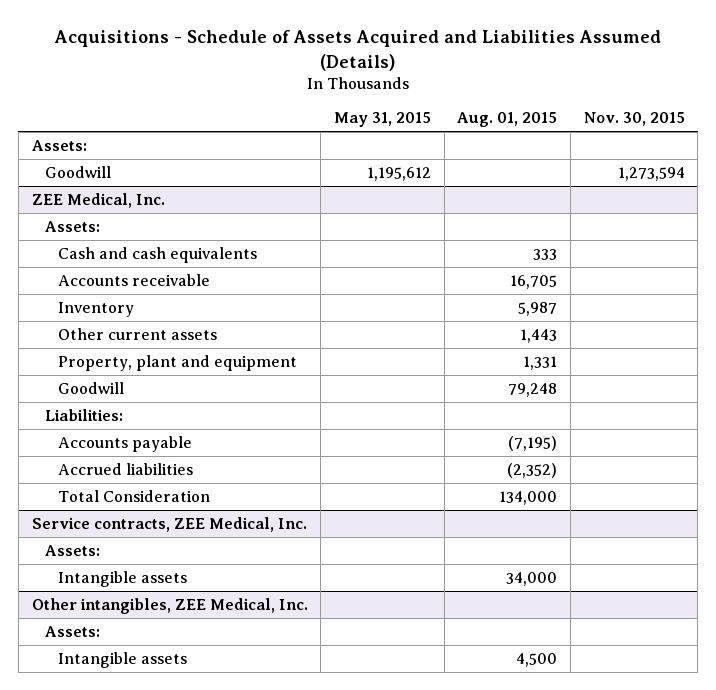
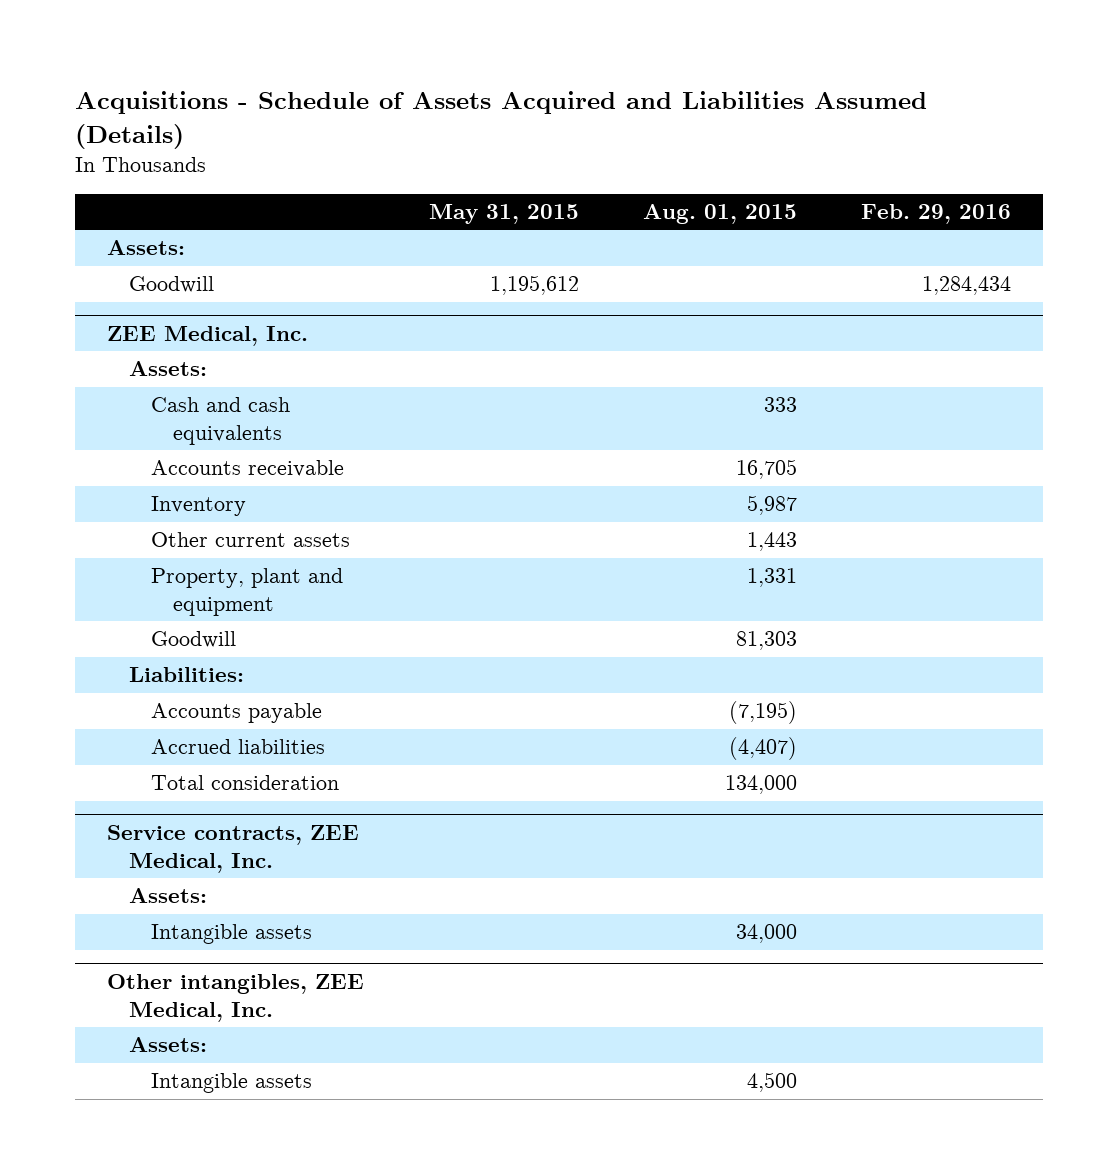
- | May 31, 2015 | Aug. 01, 2015 | Nov. 30, 2015
+ | May 31, 2015 | Aug. 01, 2015 | Feb. 29, 2016
@ ZEE Medical, Inc.
- Goodwill | | 79,248 |
+ Goodwill | | 81,303 |
- Accrued liabilities | | (2,352) |
- Total Consideration | | 134,000 |
+ Accrued liabilities | | (4,407) |
+ Total consideration | | 134,000 |

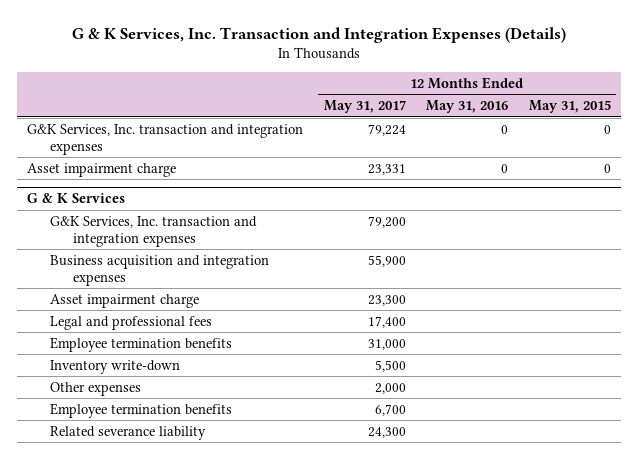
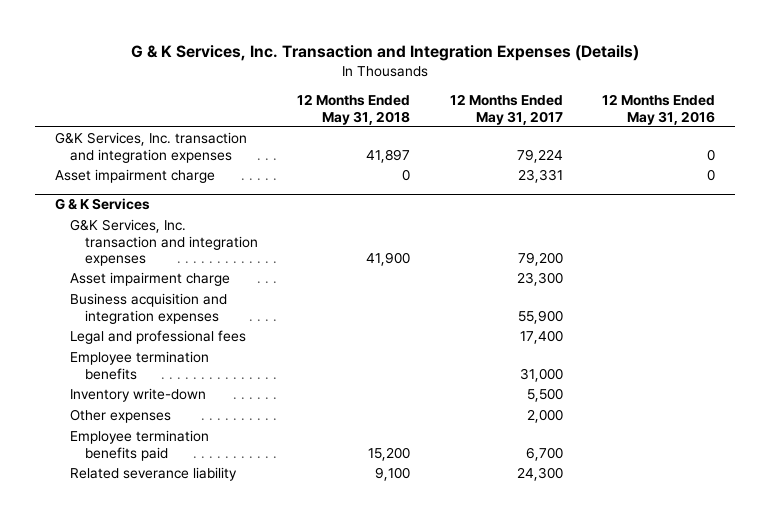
- | 12 Months Ended May 31, 2017 | 12 Months Ended May 31, 2016 | 12 Months Ended May 31, 2015
+ | 12 Months Ended May 31, 2018 | 12 Months Ended May 31, 2017 | 12 Months Ended May 31, 2016
@ G & K Services
moved down: Business acquisition and integration expenses | | 55,900 |
- Employee termination benefits | 6,700 | |
+ Employee termination benefits paid | 15,200 | 6,700 |

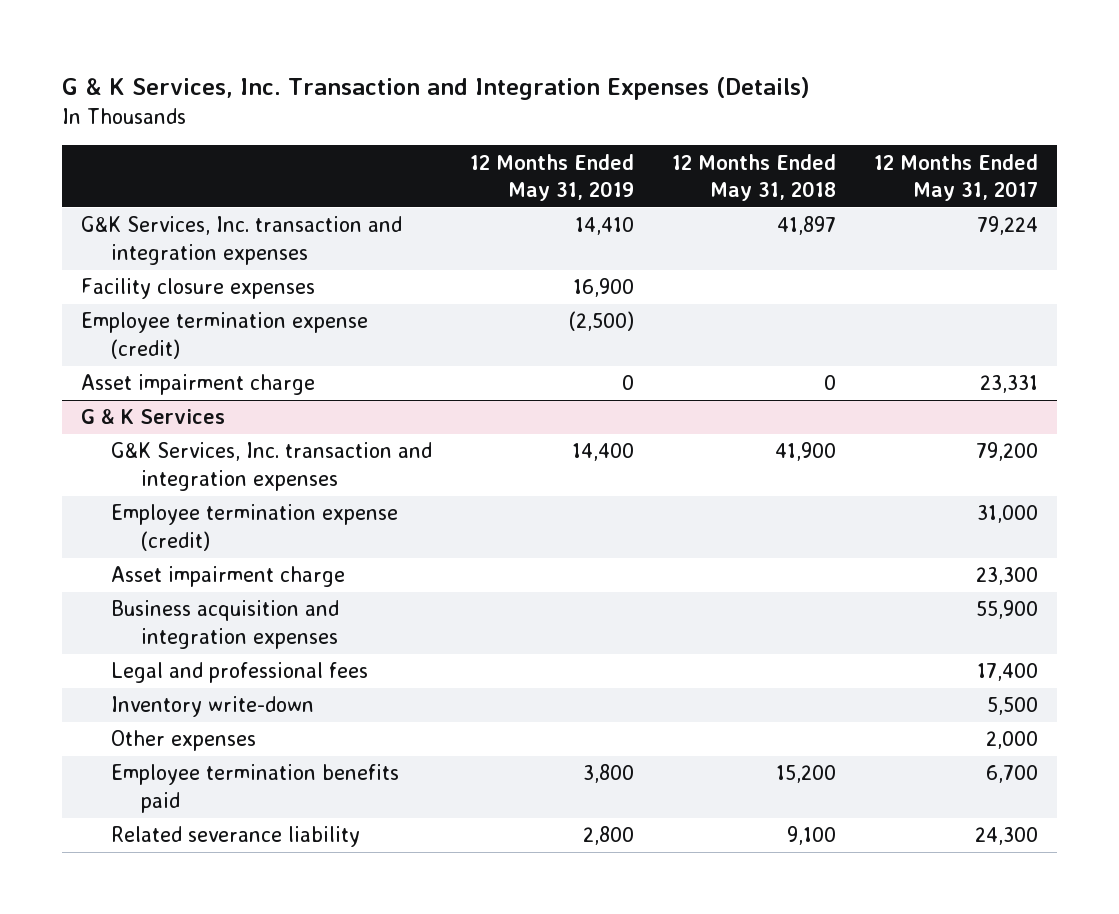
- | 12 Months Ended May 31, 2018 | 12 Months Ended May 31, 2017 | 12 Months Ended May 31, 2016
+ | 12 Months Ended May 31, 2019 | 12 Months Ended May 31, 2018 | 12 Months Ended May 31, 2017
+ Facility closure expenses | 16,900 | |
+ Employee termination expense (credit) | (2,500) | |
@ G & K Services
+ Employee termination expense (credit) | | | 31,000
- Employee termination benefits | | 31,000 |

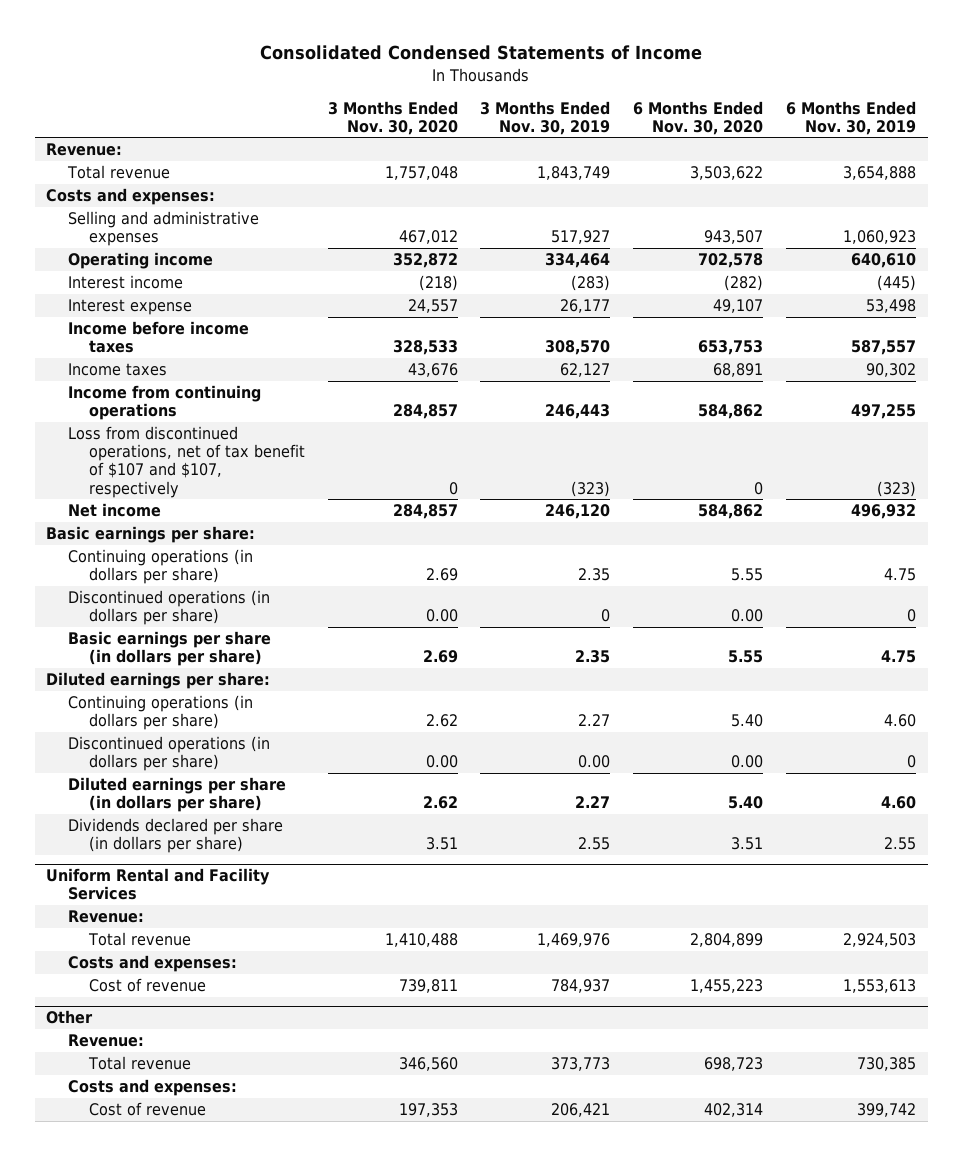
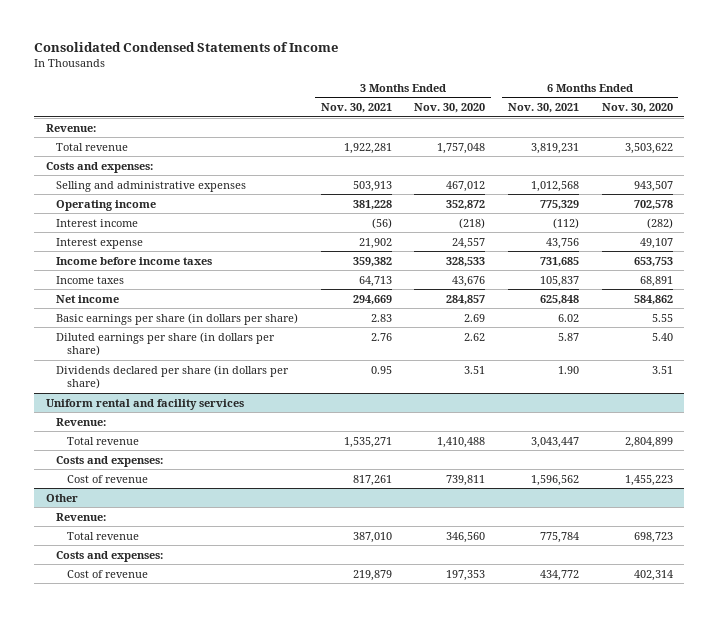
- | 3 Months Ended Nov. 30, 2020 | 3 Months Ended Nov. 30, 2019 | 6 Months Ended Nov. 30, 2020 | 6 Months Ended Nov. 30, 2019
+ | 3 Months Ended Nov. 30, 2021 | 3 Months Ended Nov. 30, 2020 | 6 Months Ended Nov. 30, 2021 | 6 Months Ended Nov. 30, 2020
- Income from continuing operations | 284,857 | 246,443 | 584,862 | 497,255
- Loss from discontinued operations, net of tax benefit of $107 and $107, respectively | 0 | (323) | 0 | (323)
- Basic earnings per share:
- Continuing operations (in dollars per share) | 2.69 | 2.35 | 5.55 | 4.75
- Discontinued operations (in dollars per share) | 0.00 | 0 | 0.00 | 0
- Diluted earnings per share:
- Continuing operations (in dollars per share) | 2.62 | 2.27 | 5.40 | 4.60
- Discontinued operations (in dollars per share) | 0.00 | 0.00 | 0.00 | 0
- Uniform Rental and Facility Services
+ Uniform rental and facility services

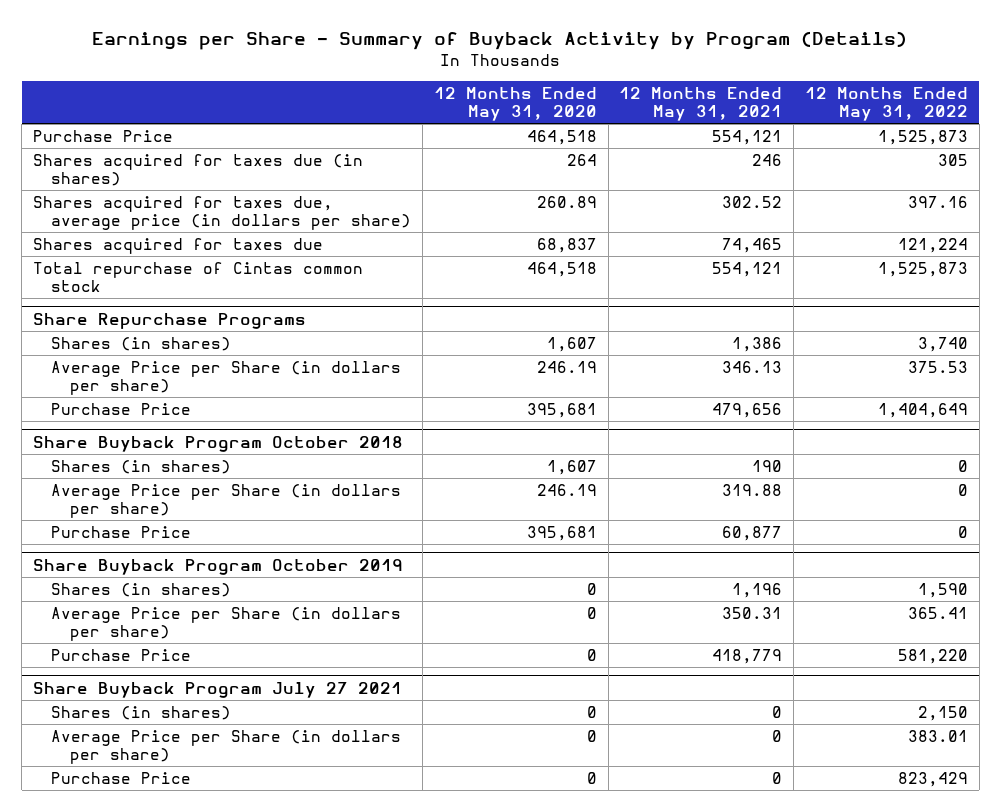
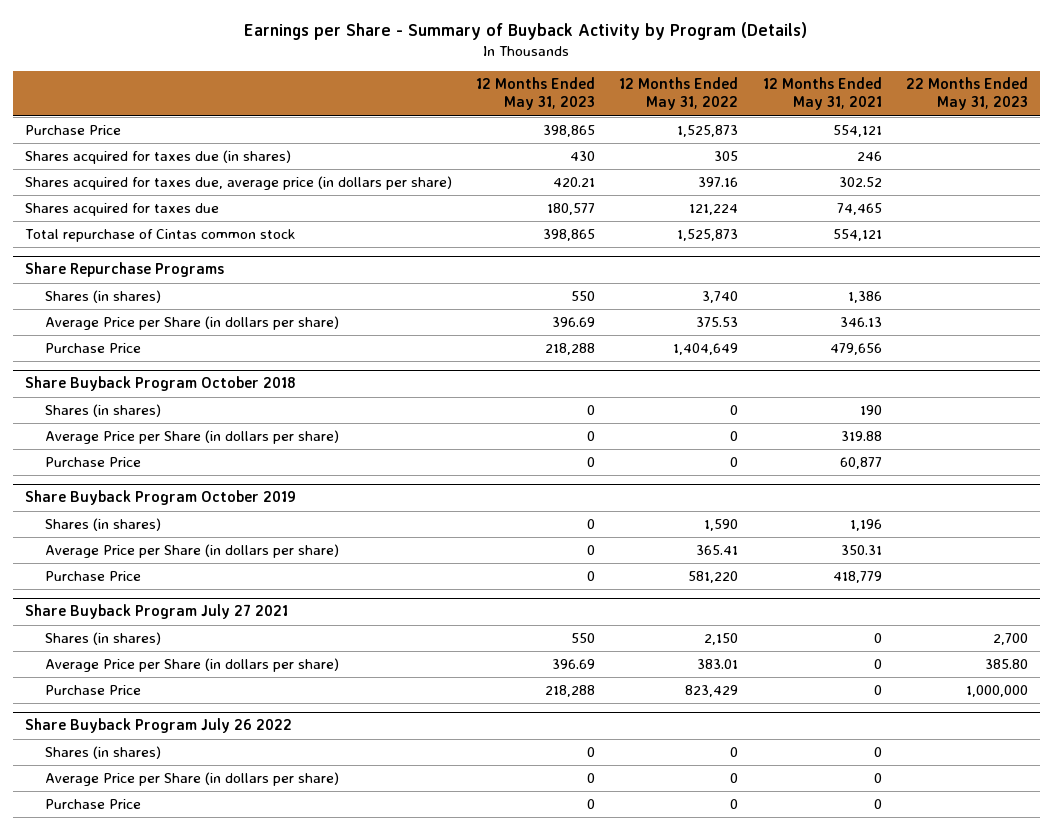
- | 12 Months Ended May 31, 2020 | 12 Months Ended May 31, 2021 | 12 Months Ended May 31, 2022
+ | 12 Months Ended May 31, 2023 | 12 Months Ended May 31, 2022 | 12 Months Ended May 31, 2021 | 22 Months Ended May 31, 2023
+ Share Buyback Program July 26 2022
+ Shares (in shares) | 0 | 0 | 0 |
+ Average Price per Share (in dollars per share) | 0 | 0 | 0 |
+ Purchase Price | 0 | 0 | 0 |

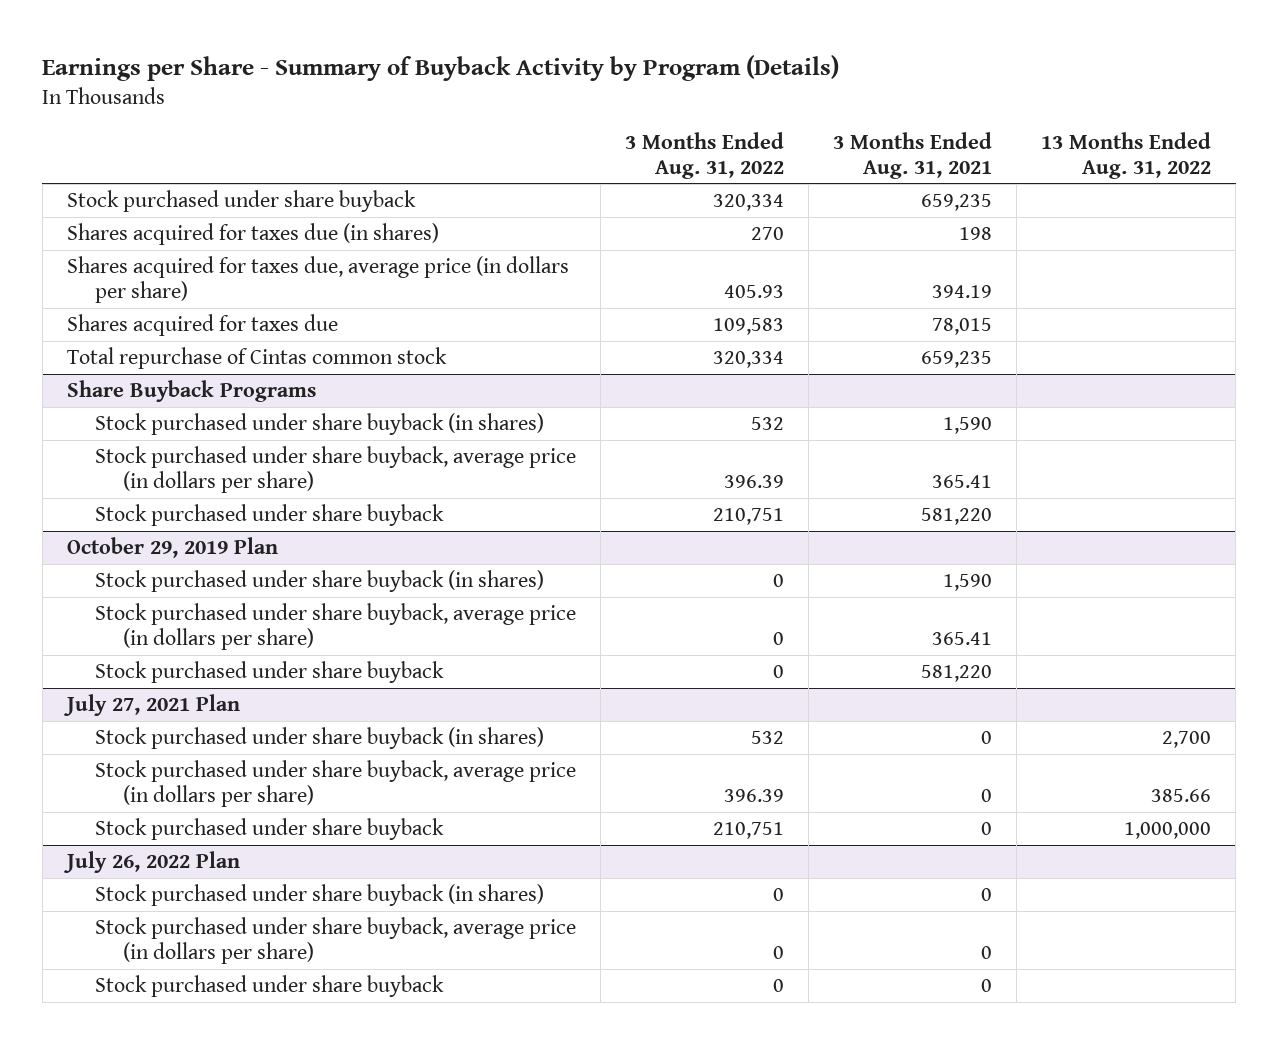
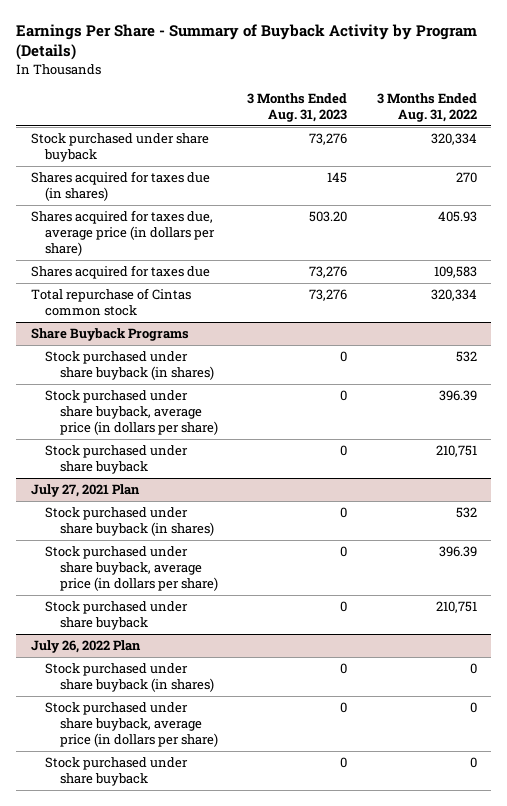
- Earnings per Share - Summary of Buyback Activity by Program (Details)
+ Earnings Per Share - Summary of Buyback Activity by Program (Details)
- | 3 Months Ended Aug. 31, 2022 | 3 Months Ended Aug. 31, 2021 | 13 Months Ended Aug. 31, 2022
+ | 3 Months Ended Aug. 31, 2023 | 3 Months Ended Aug. 31, 2022
- October 29, 2019 Plan
- Stock purchased under share buyback (in shares) | 0 | 1,590 |
- Stock purchased under share buyback, average price (in dollars per share) | 0 | 365.41 |
- Stock purchased under share buyback | 0 | 581,220 |

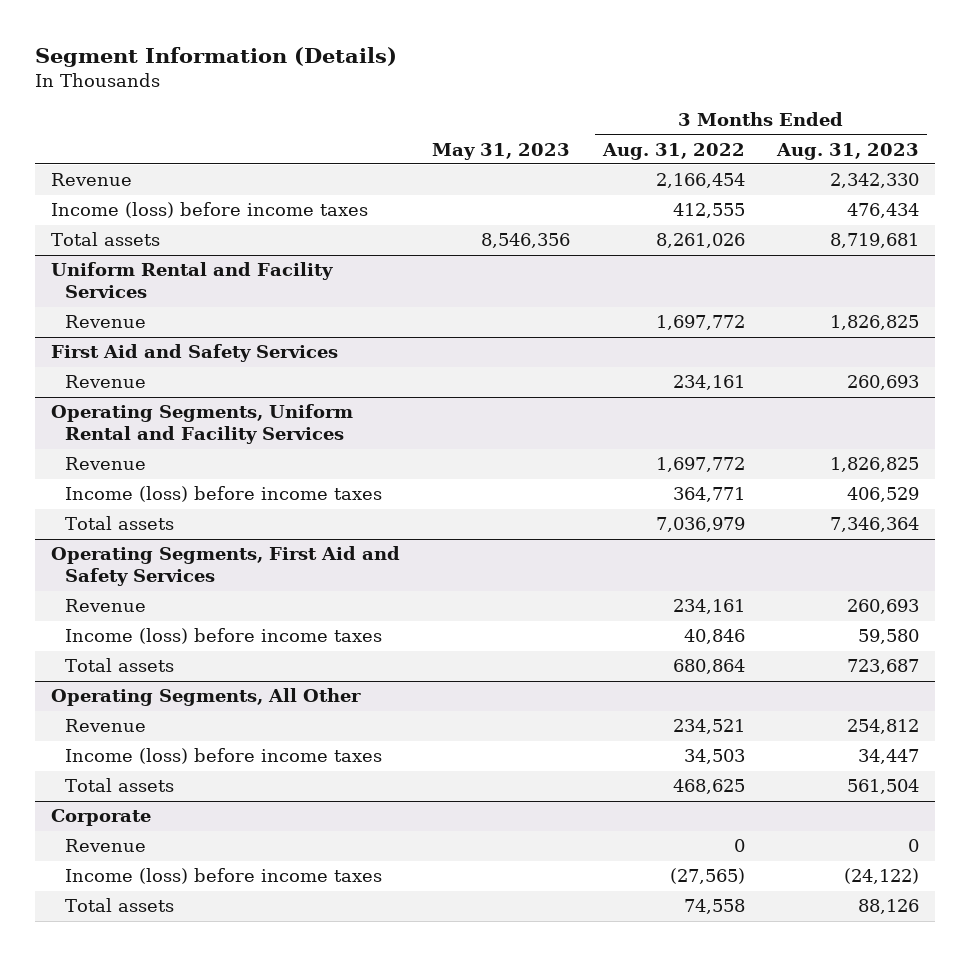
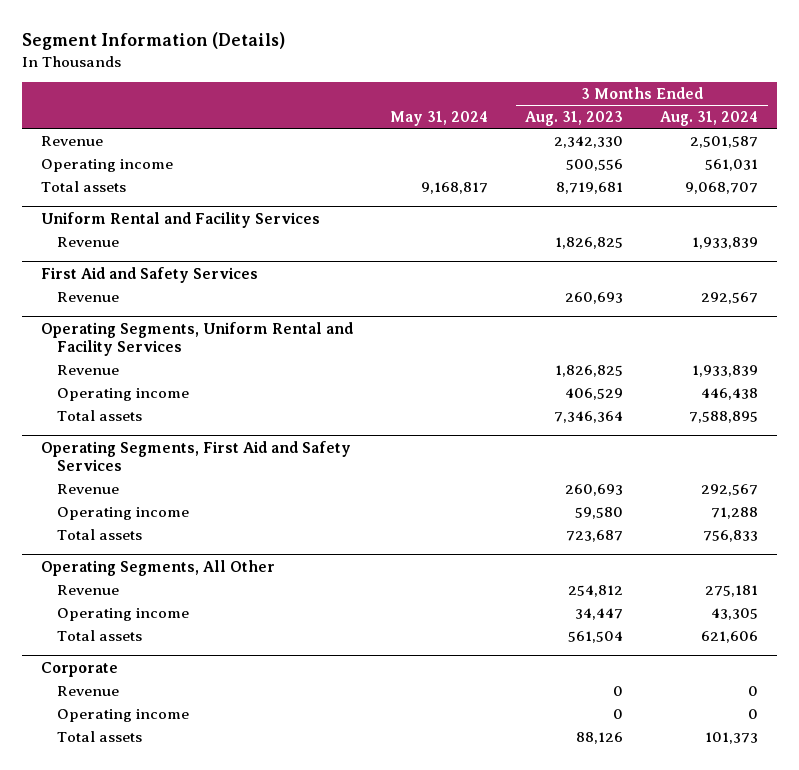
- | May 31, 2023 | 3 Months Ended Aug. 31, 2022 | 3 Months Ended Aug. 31, 2023
+ | May 31, 2024 | 3 Months Ended Aug. 31, 2023 | 3 Months Ended Aug. 31, 2024
- Income (loss) before income taxes | | 412,555 | 476,434
+ Operating income | | 500,556 | 561,031
@ Operating Segments, Uniform Rental and Facility Services
- Income (loss) before income taxes | | 364,771 | 406,529
+ Operating income | | 406,529 | 446,438
@ Operating Segments, First Aid and Safety Services
- Income (loss) before income taxes | | 40,846 | 59,580
+ Operating income | | 59,580 | 71,288
@ Operating Segments, All Other
- Income (loss) before income taxes | | 34,503 | 34,447
+ Operating income | | 34,447 | 43,305
@ Corporate
- Income (loss) before income taxes | | (27,565) | (24,122)
+ Operating income | | 0 | 0

